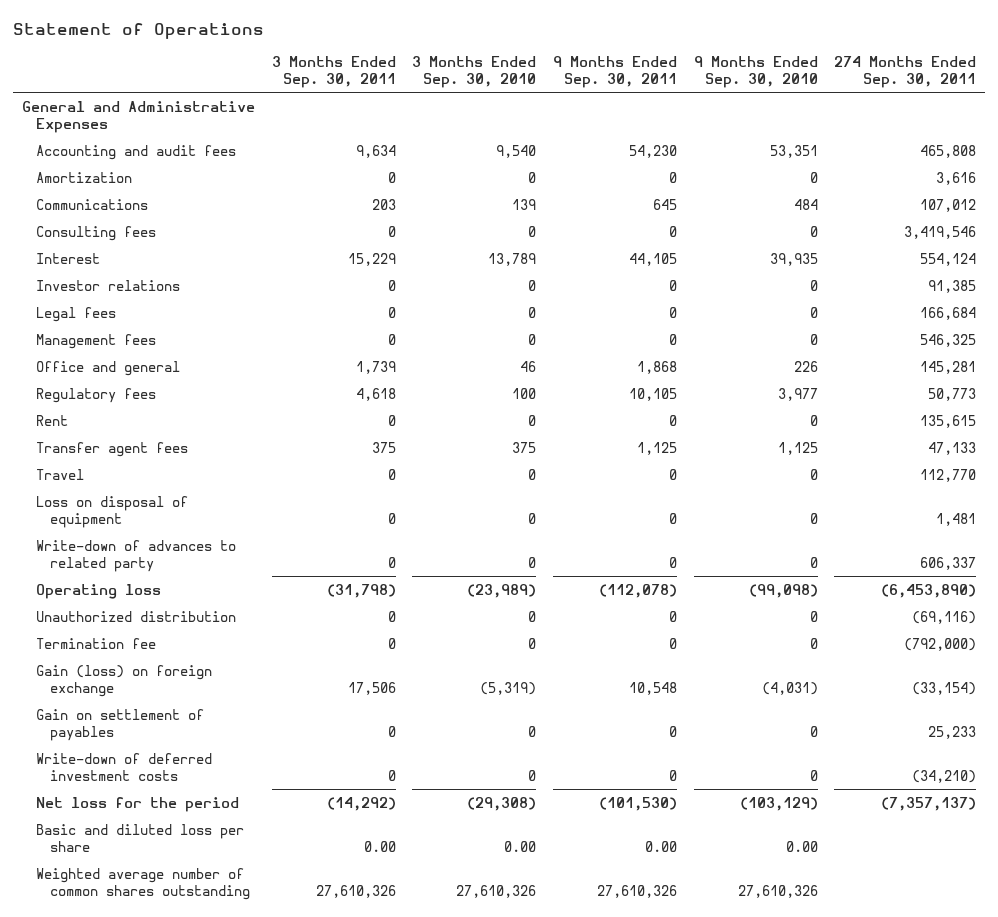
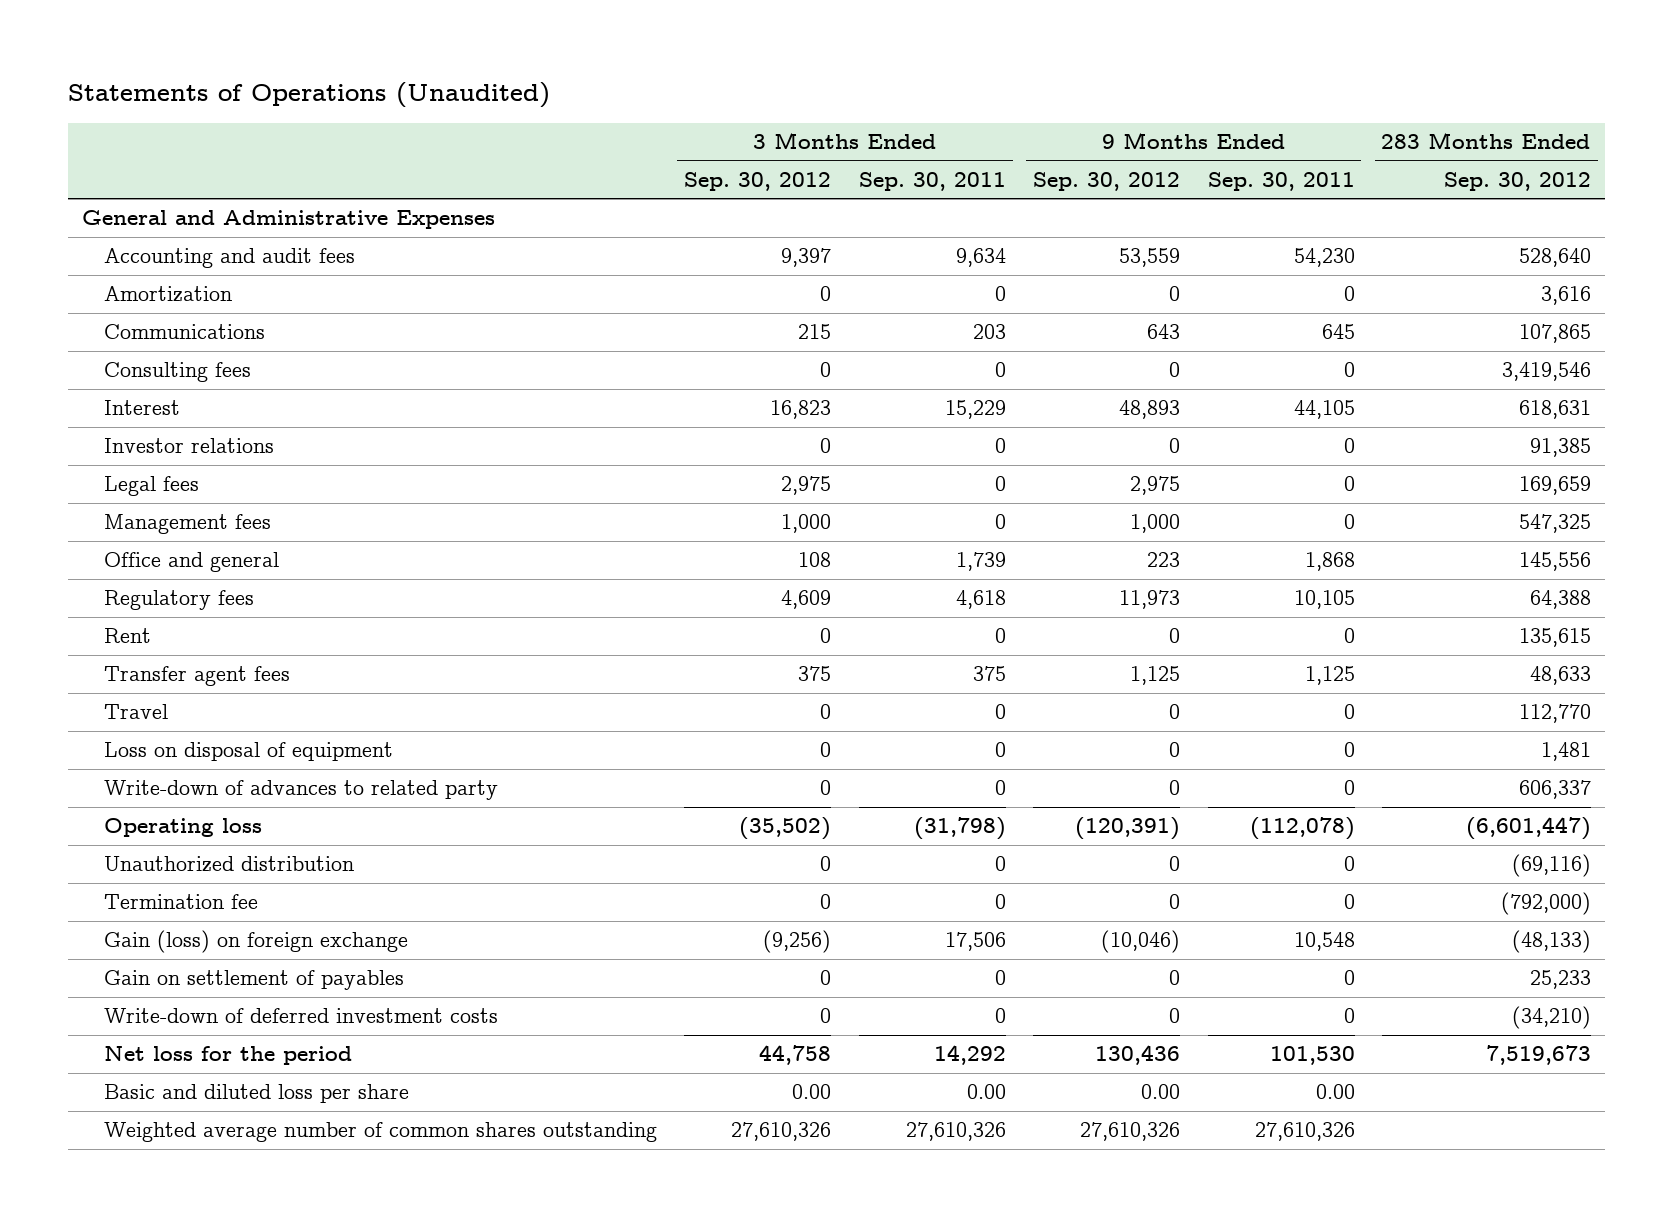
- Statement of Operations
+ Statements of Operations (Unaudited)
- | 3 Months Ended Sep. 30, 2011 | 3 Months Ended Sep. 30, 2010 | 9 Months Ended Sep. 30, 2011 | 9 Months Ended Sep. 30, 2010 | 274 Months Ended Sep. 30, 2011
+ | 3 Months Ended Sep. 30, 2012 | 3 Months Ended Sep. 30, 2011 | 9 Months Ended Sep. 30, 2012 | 9 Months Ended Sep. 30, 2011 | 283 Months Ended Sep. 30, 2012
- Net loss for the period | (14,292) | (29,308) | (101,530) | (103,129) | (7,357,137)
+ Net loss for the period | 44,758 | 14,292 | 130,436 | 101,530 | 7,519,673

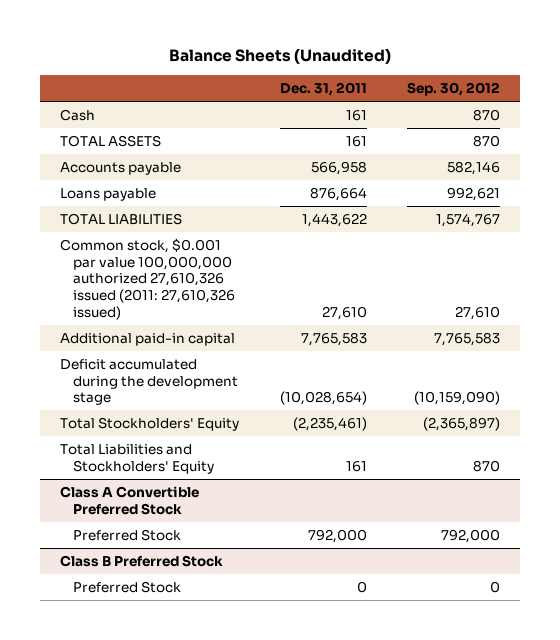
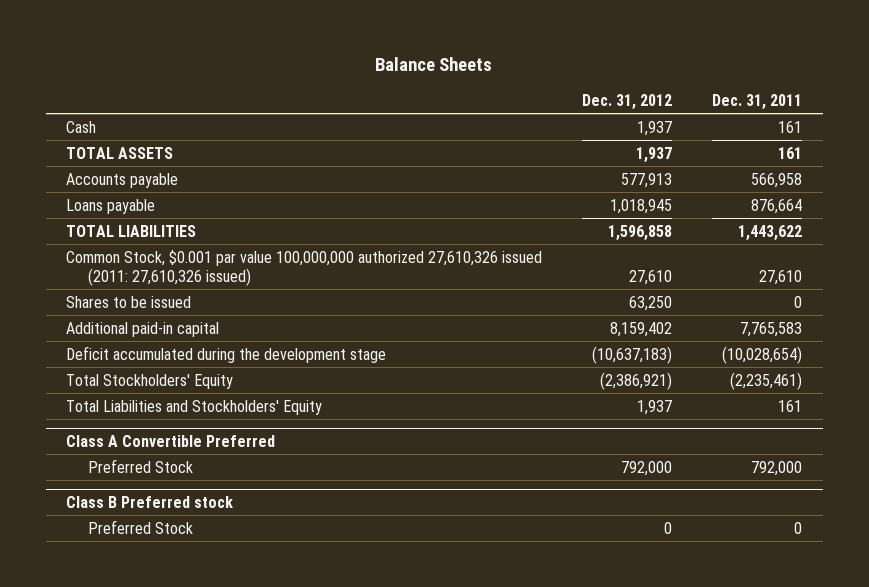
- Balance Sheets (Unaudited)
+ Balance Sheets
- | Dec. 31, 2011 | Sep. 30, 2012
+ | Dec. 31, 2012 | Dec. 31, 2011
- Common stock, $0.001 par value 100,000,000 authorized 27,610,326 issued (2011: 27,610,326 issued) | 27,610 | 27,610
+ Common Stock, $0.001 par value 100,000,000 authorized 27,610,326 issued (2011: 27,610,326 issued) | 27,610 | 27,610
+ Shares to be issued | 63,250 | 0
- Class A Convertible Preferred Stock
+ Class A Convertible Preferred
- Class B Preferred Stock
+ Class B Preferred stock

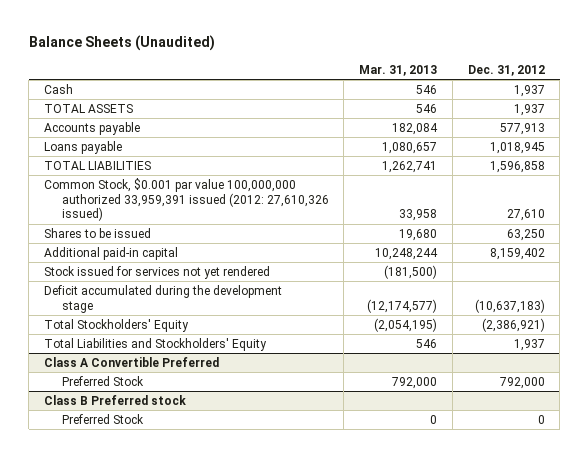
- Balance Sheets
+ Balance Sheets (Unaudited)
- | Dec. 31, 2012 | Dec. 31, 2011
+ | Mar. 31, 2013 | Dec. 31, 2012
- Common Stock, $0.001 par value 100,000,000 authorized 27,610,326 issued (2011: 27,610,326 issued) | 27,610 | 27,610
+ Common Stock, $0.001 par value 100,000,000 authorized 33,959,391 issued (2012: 27,610,326 issued) | 33,958 | 27,610
+ Stock issued for services not yet rendered | (181,500) |

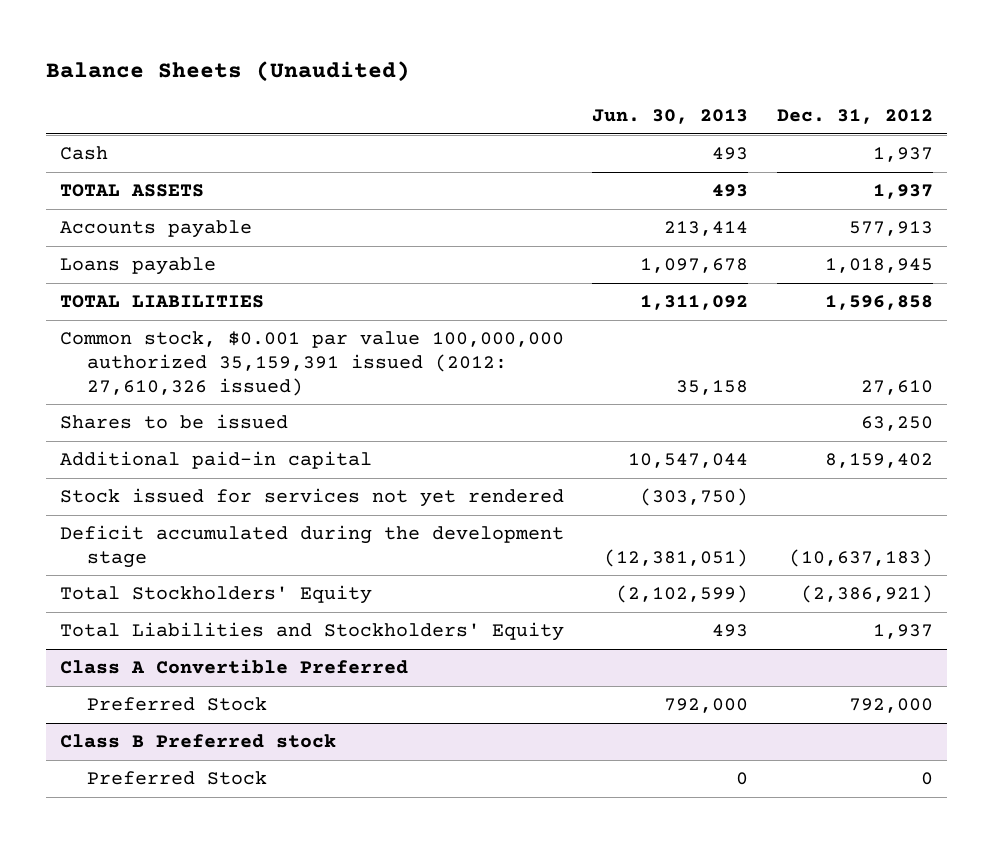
- | Mar. 31, 2013 | Dec. 31, 2012
+ | Jun. 30, 2013 | Dec. 31, 2012
- Common Stock, $0.001 par value 100,000,000 authorized 33,959,391 issued (2012: 27,610,326 issued) | 33,958 | 27,610
+ Common stock, $0.001 par value 100,000,000 authorized 35,159,391 issued (2012: 27,610,326 issued) | 35,158 | 27,610

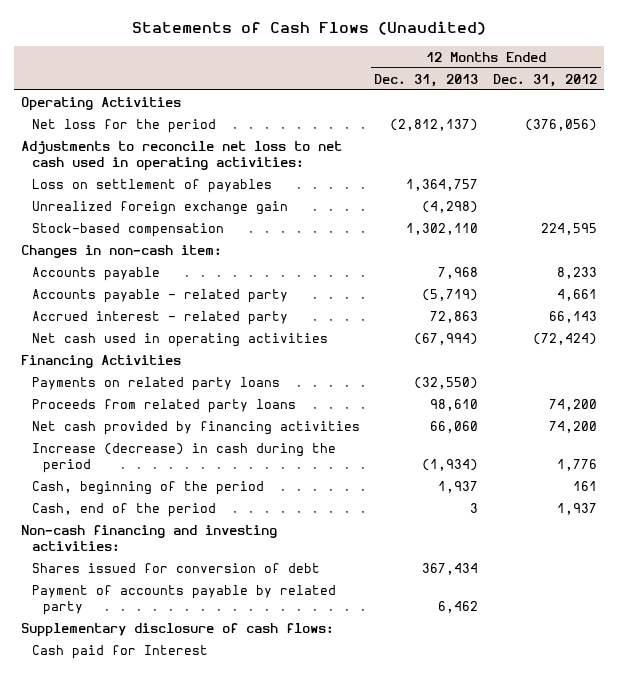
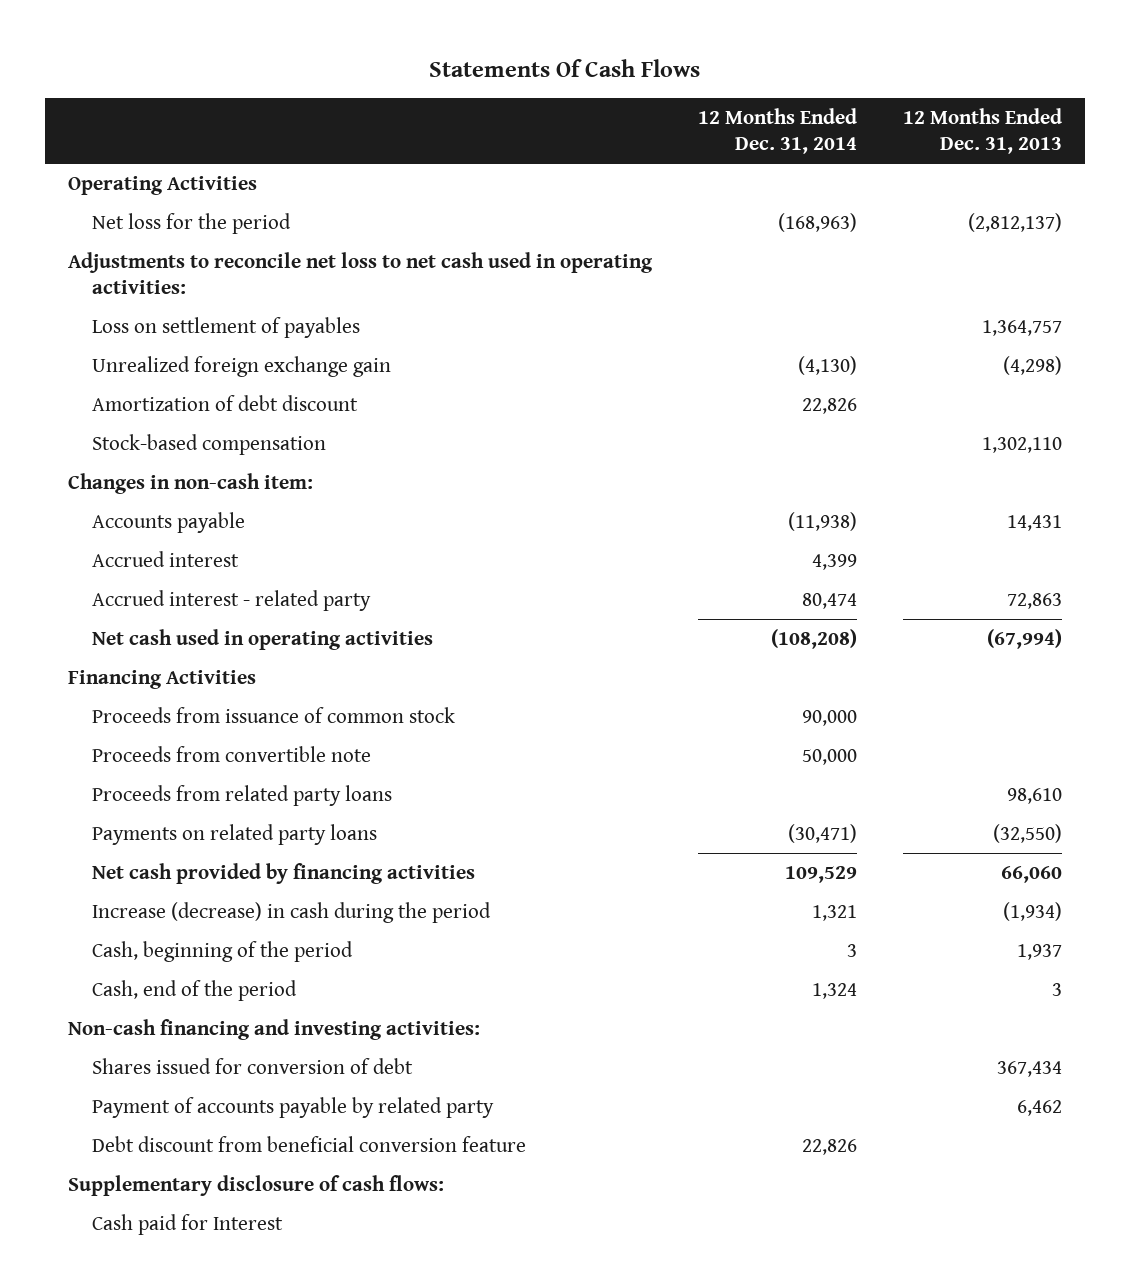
- Statements of Cash Flows (Unaudited)
+ Statements Of Cash Flows
- | 12 Months Ended Dec. 31, 2013 | 12 Months Ended Dec. 31, 2012
+ | 12 Months Ended Dec. 31, 2014 | 12 Months Ended Dec. 31, 2013
+ Amortization of debt discount | 22,826 |
- Accounts payable | 7,968 | 8,233
- Accounts payable - related party | (5,719) | 4,661
+ Accounts payable | (11,938) | 14,431
+ Accrued interest | 4,399 |
+ Proceeds from issuance of common stock | 90,000 |
+ Proceeds from convertible note | 50,000 |
moved down: Payments on related party loans | (30,471) | (32,550)
+ Debt discount from beneficial conversion feature | 22,826 |

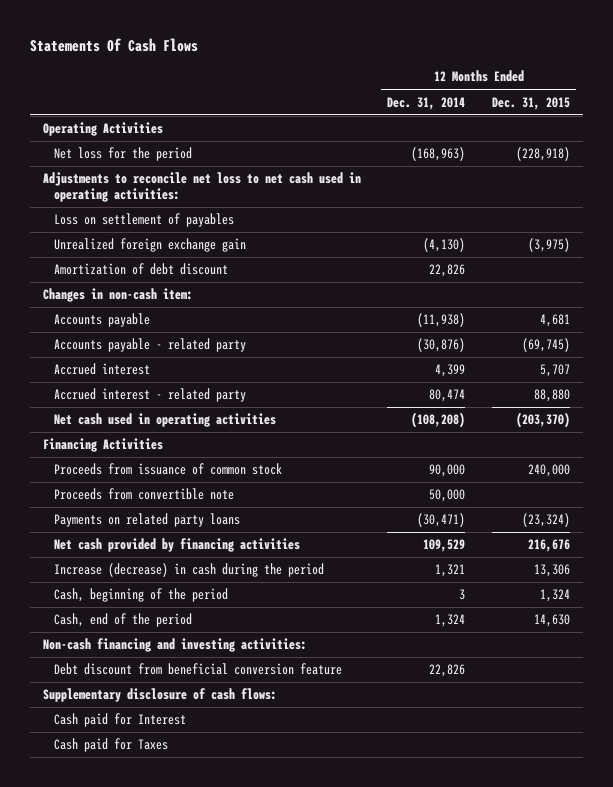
- | 12 Months Ended Dec. 31, 2014 | 12 Months Ended Dec. 31, 2013
+ | 12 Months Ended Dec. 31, 2014 | 12 Months Ended Dec. 31, 2015
- Stock-based compensation | | 1,302,110
+ Accounts payable - related party | (30,876) | (69,745)
- Proceeds from related party loans | | 98,610
- Shares issued for conversion of debt | | 367,434
- Payment of accounts payable by related party | | 6,462
+ Cash paid for Taxes

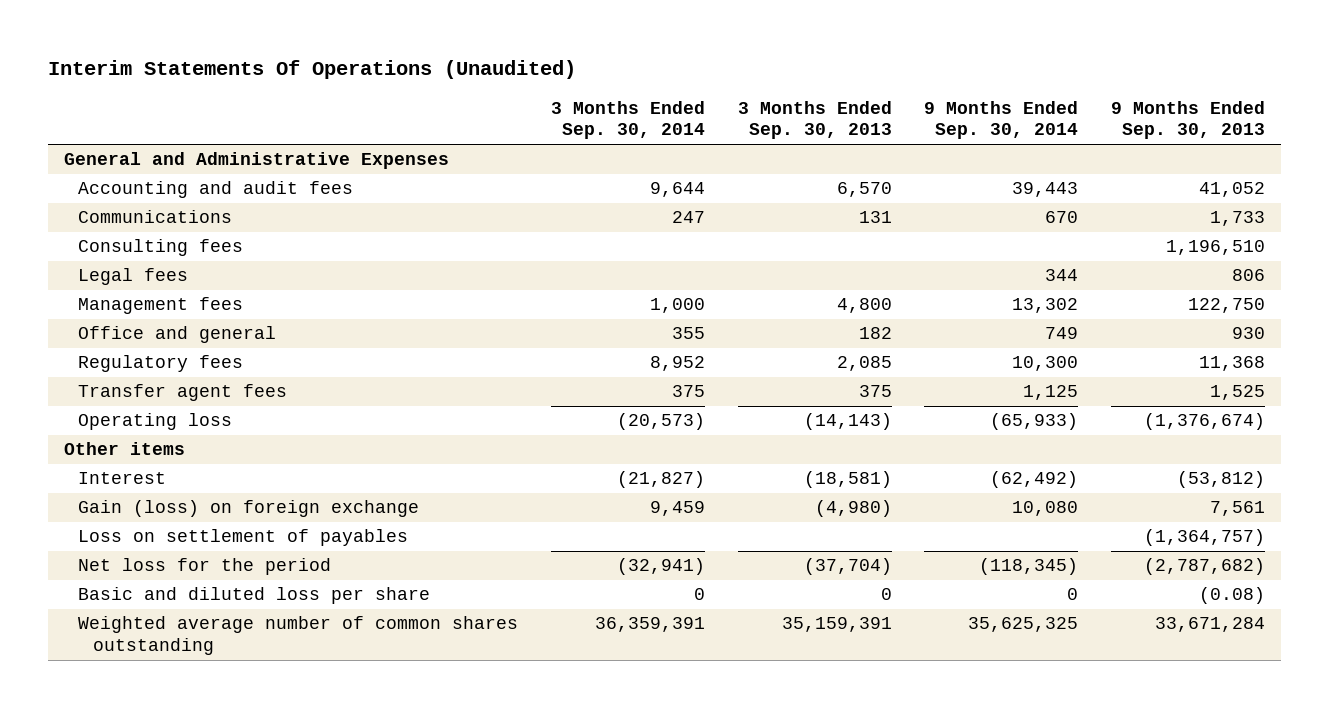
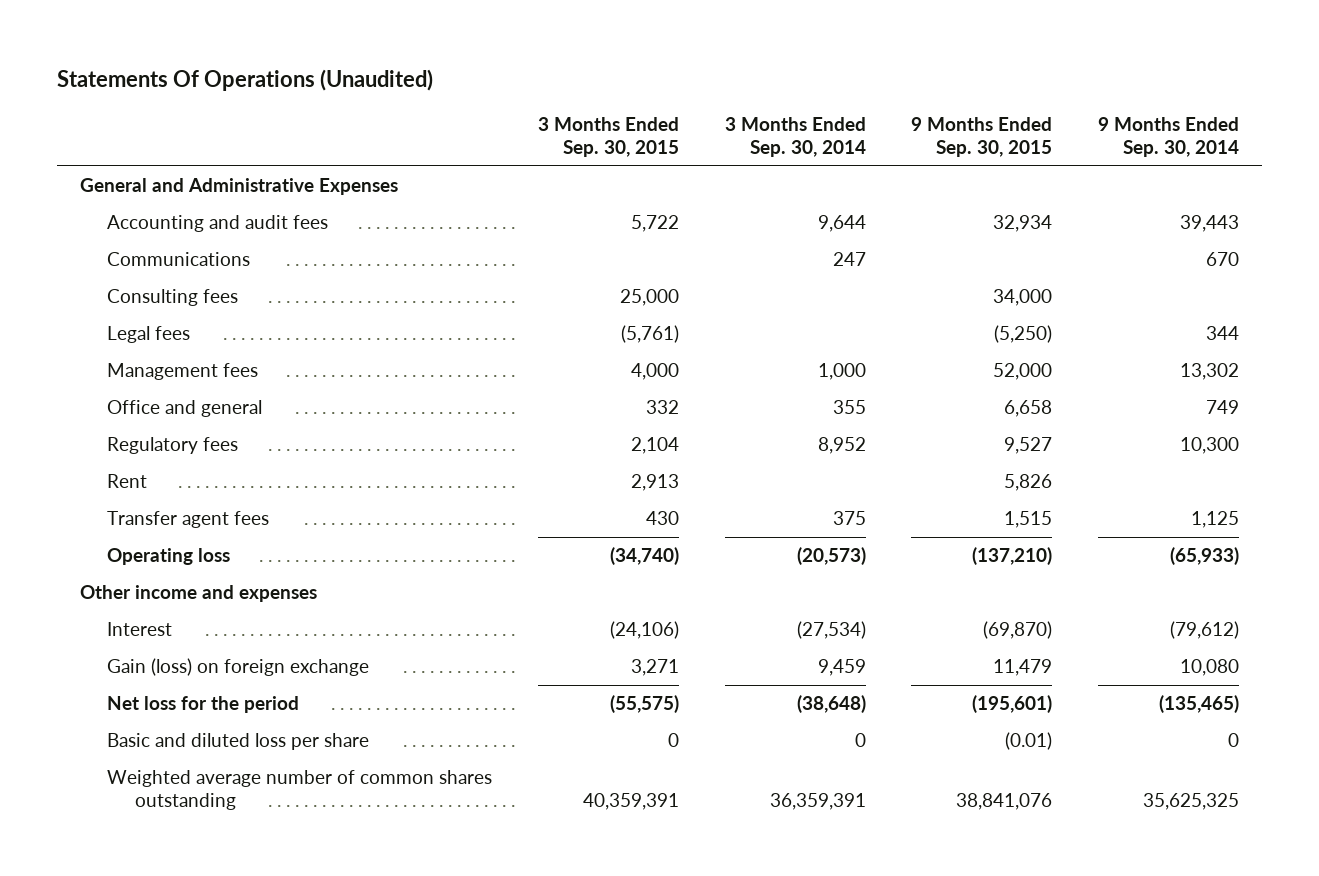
- Interim Statements Of Operations (Unaudited)
+ Statements Of Operations (Unaudited)
- | 3 Months Ended Sep. 30, 2014 | 3 Months Ended Sep. 30, 2013 | 9 Months Ended Sep. 30, 2014 | 9 Months Ended Sep. 30, 2013
+ | 3 Months Ended Sep. 30, 2015 | 3 Months Ended Sep. 30, 2014 | 9 Months Ended Sep. 30, 2015 | 9 Months Ended Sep. 30, 2014
+ Rent | 2,913 | | 5,826 |
- Other items
- Interest | (21,827) | (18,581) | (62,492) | (53,812)
+ Other income and expenses
+ Interest | (24,106) | (27,534) | (69,870) | (79,612)
- Loss on settlement of payables | | | | (1,364,757)
- Net loss for the period | (32,941) | (37,704) | (118,345) | (2,787,682)
+ Net loss for the period | (55,575) | (38,648) | (195,601) | (135,465)

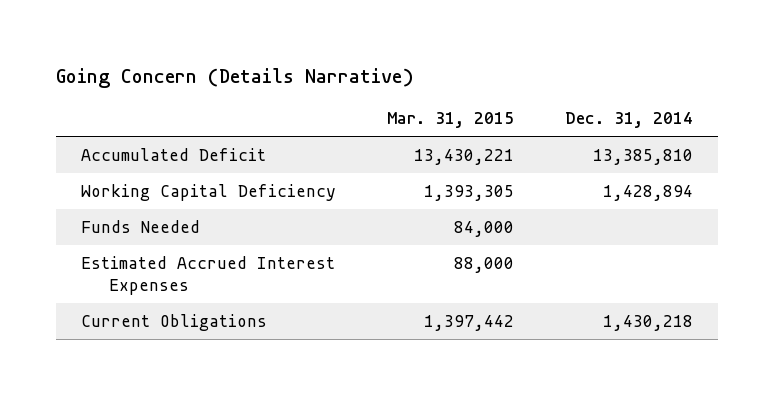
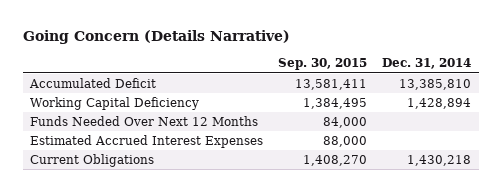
- | Mar. 31, 2015 | Dec. 31, 2014
+ | Sep. 30, 2015 | Dec. 31, 2014
- Funds Needed | 84,000 |
+ Funds Needed Over Next 12 Months | 84,000 |

